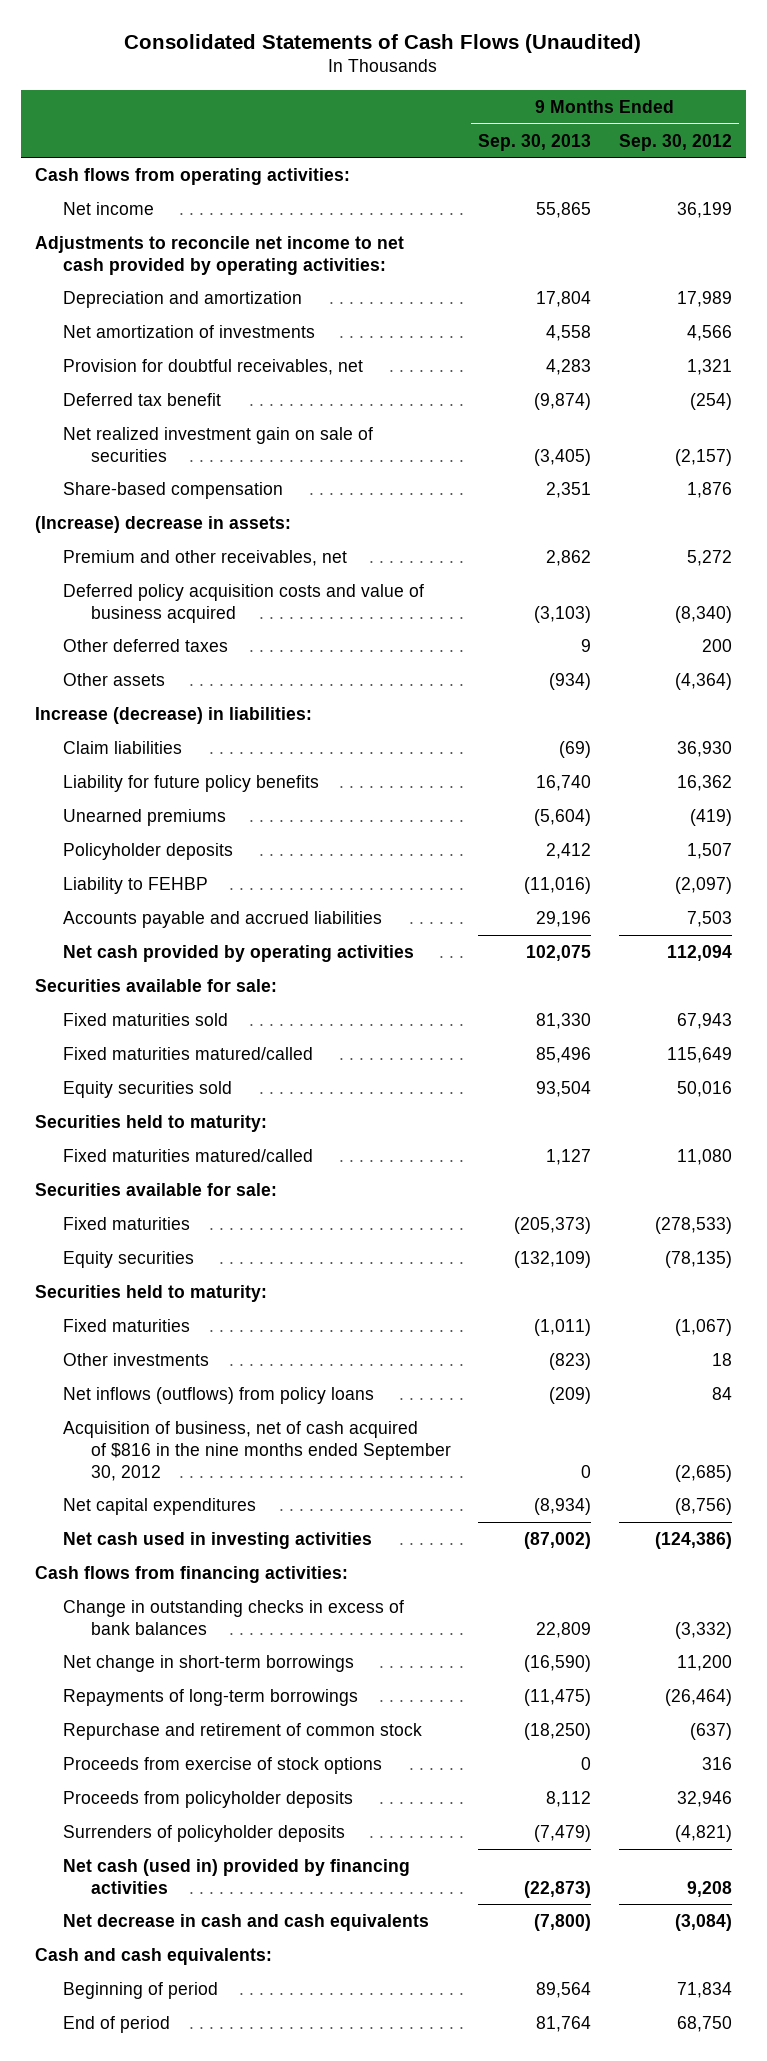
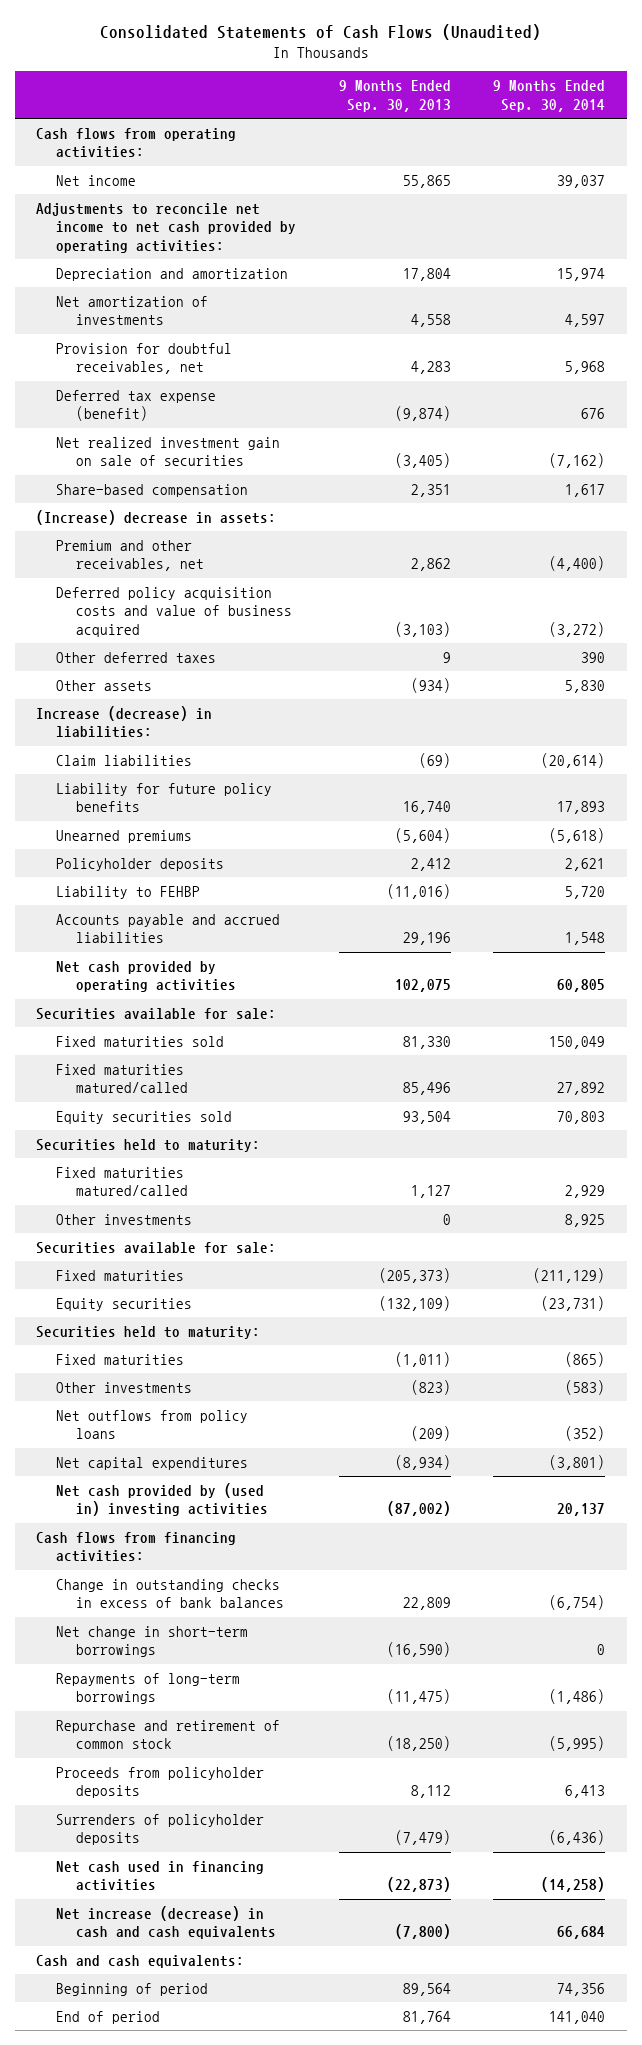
- | 9 Months Ended Sep. 30, 2013 | 9 Months Ended Sep. 30, 2012
+ | 9 Months Ended Sep. 30, 2013 | 9 Months Ended Sep. 30, 2014
- Deferred tax benefit | (9,874) | (254)
+ Deferred tax expense (benefit) | (9,874) | 676
+ Other investments | 0 | 8,925
- Net inflows (outflows) from policy loans | (209) | 84
- Acquisition of business, net of cash acquired of $816 in the nine months ended September 30, 2012 | 0 | (2,685)
+ Net outflows from policy loans | (209) | (352)
- Net cash used in investing activities | (87,002) | (124,386)
+ Net cash provided by (used in) investing activities | (87,002) | 20,137
- Proceeds from exercise of stock options | 0 | 316
- Net cash (used in) provided by financing activities | (22,873) | 9,208
- Net decrease in cash and cash equivalents | (7,800) | (3,084)
+ Net cash used in financing activities | (22,873) | (14,258)
+ Net increase (decrease) in cash and cash equivalents | (7,800) | 66,684

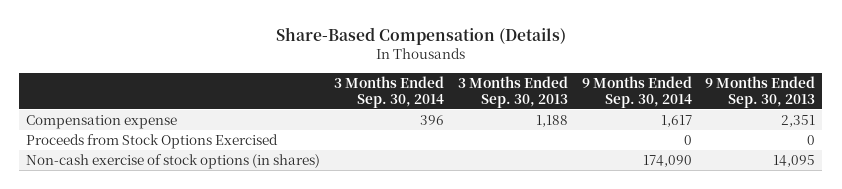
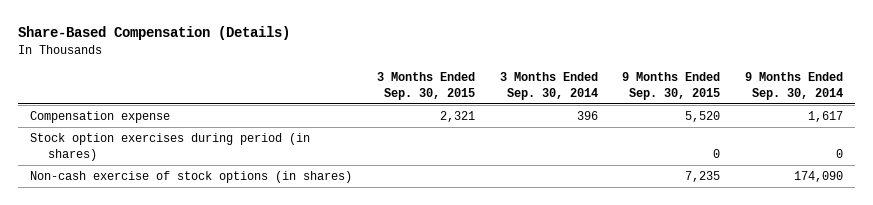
- | 3 Months Ended Sep. 30, 2014 | 3 Months Ended Sep. 30, 2013 | 9 Months Ended Sep. 30, 2014 | 9 Months Ended Sep. 30, 2013
+ | 3 Months Ended Sep. 30, 2015 | 3 Months Ended Sep. 30, 2014 | 9 Months Ended Sep. 30, 2015 | 9 Months Ended Sep. 30, 2014
- Proceeds from Stock Options Exercised | | | 0 | 0
+ Stock option exercises during period (in shares) | | | 0 | 0

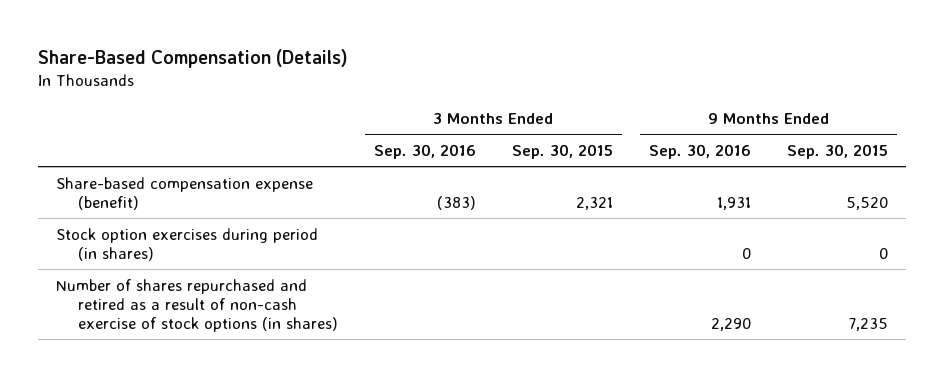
- | 3 Months Ended Sep. 30, 2015 | 3 Months Ended Sep. 30, 2014 | 9 Months Ended Sep. 30, 2015 | 9 Months Ended Sep. 30, 2014
+ | 3 Months Ended Sep. 30, 2016 | 3 Months Ended Sep. 30, 2015 | 9 Months Ended Sep. 30, 2016 | 9 Months Ended Sep. 30, 2015
- Compensation expense | 2,321 | 396 | 5,520 | 1,617
+ Share-based compensation expense (benefit) | (383) | 2,321 | 1,931 | 5,520
- Non-cash exercise of stock options (in shares) | | | 7,235 | 174,090
+ Number of shares repurchased and retired as a result of non-cash exercise of stock options (in shares) | | | 2,290 | 7,235

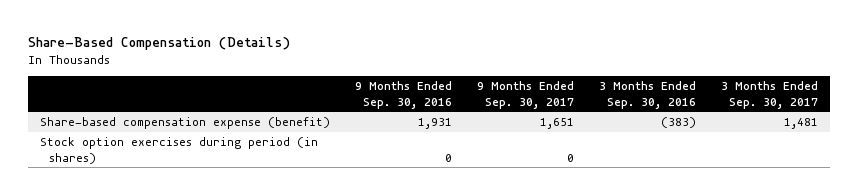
- | 3 Months Ended Sep. 30, 2016 | 3 Months Ended Sep. 30, 2015 | 9 Months Ended Sep. 30, 2016 | 9 Months Ended Sep. 30, 2015
+ | 9 Months Ended Sep. 30, 2016 | 9 Months Ended Sep. 30, 2017 | 3 Months Ended Sep. 30, 2016 | 3 Months Ended Sep. 30, 2017
- Number of shares repurchased and retired as a result of non-cash exercise of stock options (in shares) | | | 2,290 | 7,235

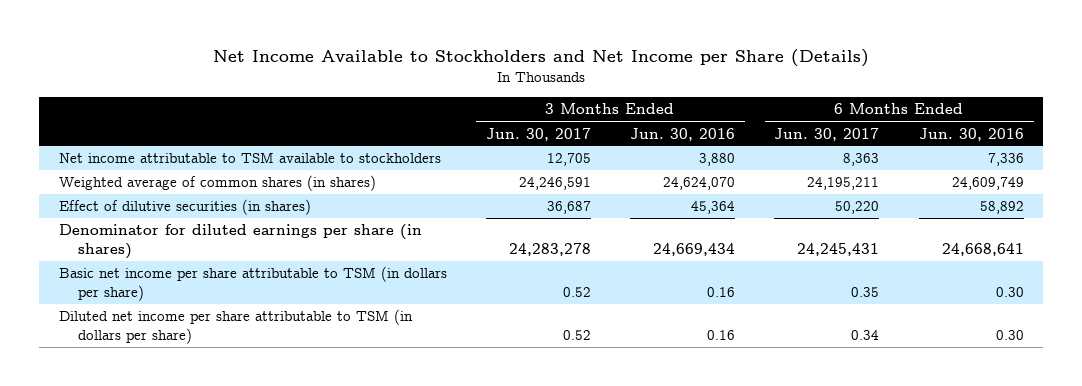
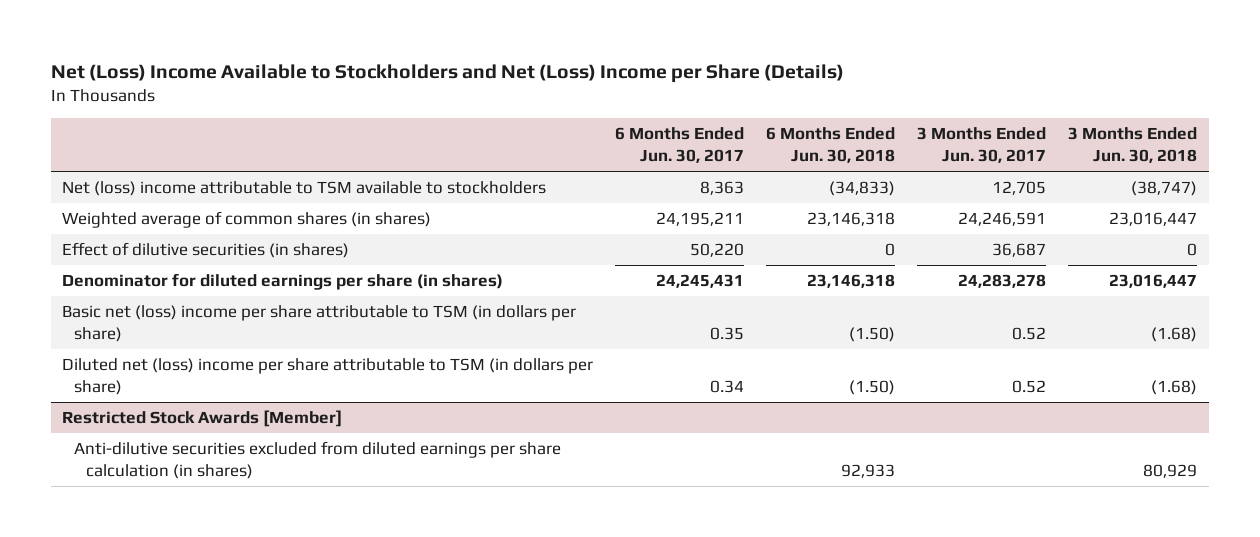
- Net Income Available to Stockholders and Net Income per Share (Details)
+ Net (Loss) Income Available to Stockholders and Net (Loss) Income per Share (Details)
- | 3 Months Ended Jun. 30, 2017 | 3 Months Ended Jun. 30, 2016 | 6 Months Ended Jun. 30, 2017 | 6 Months Ended Jun. 30, 2016
+ | 6 Months Ended Jun. 30, 2017 | 6 Months Ended Jun. 30, 2018 | 3 Months Ended Jun. 30, 2017 | 3 Months Ended Jun. 30, 2018
- Net income attributable to TSM available to stockholders | 12,705 | 3,880 | 8,363 | 7,336
+ Net (loss) income attributable to TSM available to stockholders | 8,363 | (34,833) | 12,705 | (38,747)
- Basic net income per share attributable to TSM (in dollars per share) | 0.52 | 0.16 | 0.35 | 0.30
- Diluted net income per share attributable to TSM (in dollars per share) | 0.52 | 0.16 | 0.34 | 0.30
+ Basic net (loss) income per share attributable to TSM (in dollars per share) | 0.35 | (1.50) | 0.52 | (1.68)
+ Diluted net (loss) income per share attributable to TSM (in dollars per share) | 0.34 | (1.50) | 0.52 | (1.68)
+ Restricted Stock Awards [Member]
+ Anti-dilutive securities excluded from diluted earnings per share calculation (in shares) | | 92,933 | | 80,929

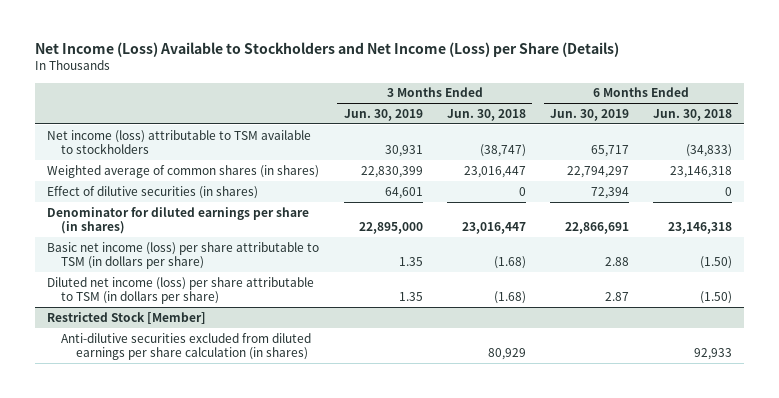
- Net (Loss) Income Available to Stockholders and Net (Loss) Income per Share (Details)
+ Net Income (Loss) Available to Stockholders and Net Income (Loss) per Share (Details)
- | 6 Months Ended Jun. 30, 2017 | 6 Months Ended Jun. 30, 2018 | 3 Months Ended Jun. 30, 2017 | 3 Months Ended Jun. 30, 2018
+ | 3 Months Ended Jun. 30, 2019 | 3 Months Ended Jun. 30, 2018 | 6 Months Ended Jun. 30, 2019 | 6 Months Ended Jun. 30, 2018
- Net (loss) income attributable to TSM available to stockholders | 8,363 | (34,833) | 12,705 | (38,747)
+ Net income (loss) attributable to TSM available to stockholders | 30,931 | (38,747) | 65,717 | (34,833)
- Basic net (loss) income per share attributable to TSM (in dollars per share) | 0.35 | (1.50) | 0.52 | (1.68)
- Diluted net (loss) income per share attributable to TSM (in dollars per share) | 0.34 | (1.50) | 0.52 | (1.68)
- Restricted Stock Awards [Member]
+ Basic net income (loss) per share attributable to TSM (in dollars per share) | 1.35 | (1.68) | 2.88 | (1.50)
+ Diluted net income (loss) per share attributable to TSM (in dollars per share) | 1.35 | (1.68) | 2.87 | (1.50)
+ Restricted Stock [Member]

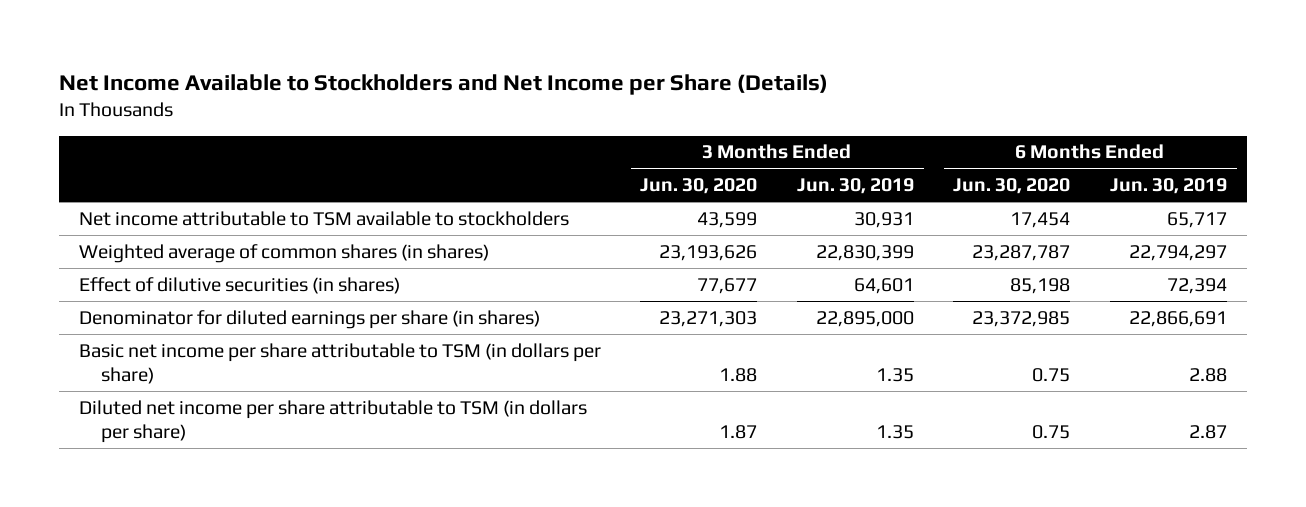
- Net Income (Loss) Available to Stockholders and Net Income (Loss) per Share (Details)
+ Net Income Available to Stockholders and Net Income per Share (Details)
- | 3 Months Ended Jun. 30, 2019 | 3 Months Ended Jun. 30, 2018 | 6 Months Ended Jun. 30, 2019 | 6 Months Ended Jun. 30, 2018
+ | 3 Months Ended Jun. 30, 2020 | 3 Months Ended Jun. 30, 2019 | 6 Months Ended Jun. 30, 2020 | 6 Months Ended Jun. 30, 2019
- Net income (loss) attributable to TSM available to stockholders | 30,931 | (38,747) | 65,717 | (34,833)
+ Net income attributable to TSM available to stockholders | 43,599 | 30,931 | 17,454 | 65,717
- Basic net income (loss) per share attributable to TSM (in dollars per share) | 1.35 | (1.68) | 2.88 | (1.50)
- Diluted net income (loss) per share attributable to TSM (in dollars per share) | 1.35 | (1.68) | 2.87 | (1.50)
- Restricted Stock [Member]
- Anti-dilutive securities excluded from diluted earnings per share calculation (in shares) | | 80,929 | | 92,933
+ Basic net income per share attributable to TSM (in dollars per share) | 1.88 | 1.35 | 0.75 | 2.88
+ Diluted net income per share attributable to TSM (in dollars per share) | 1.87 | 1.35 | 0.75 | 2.87

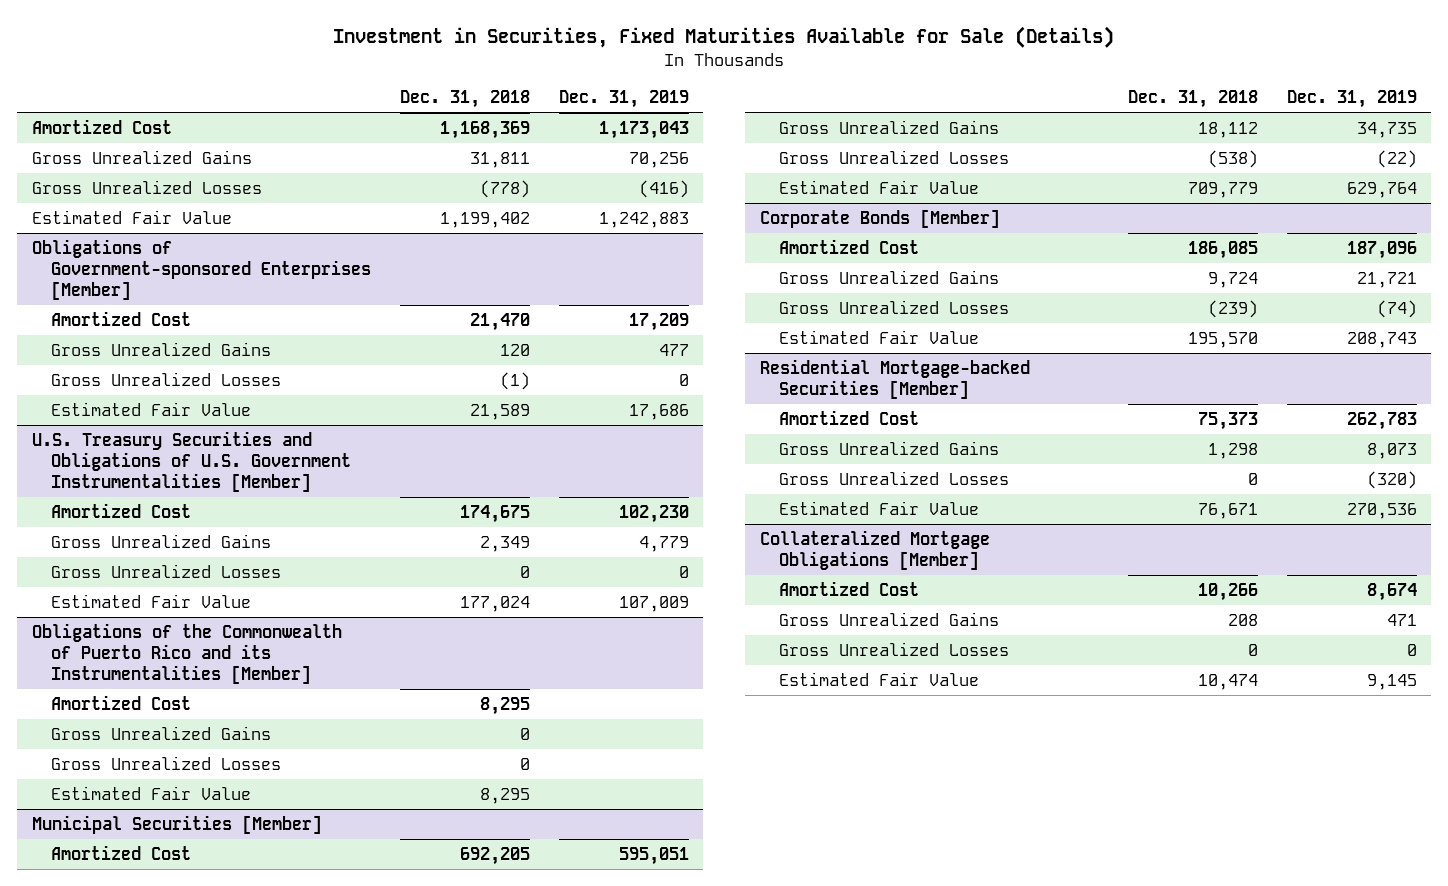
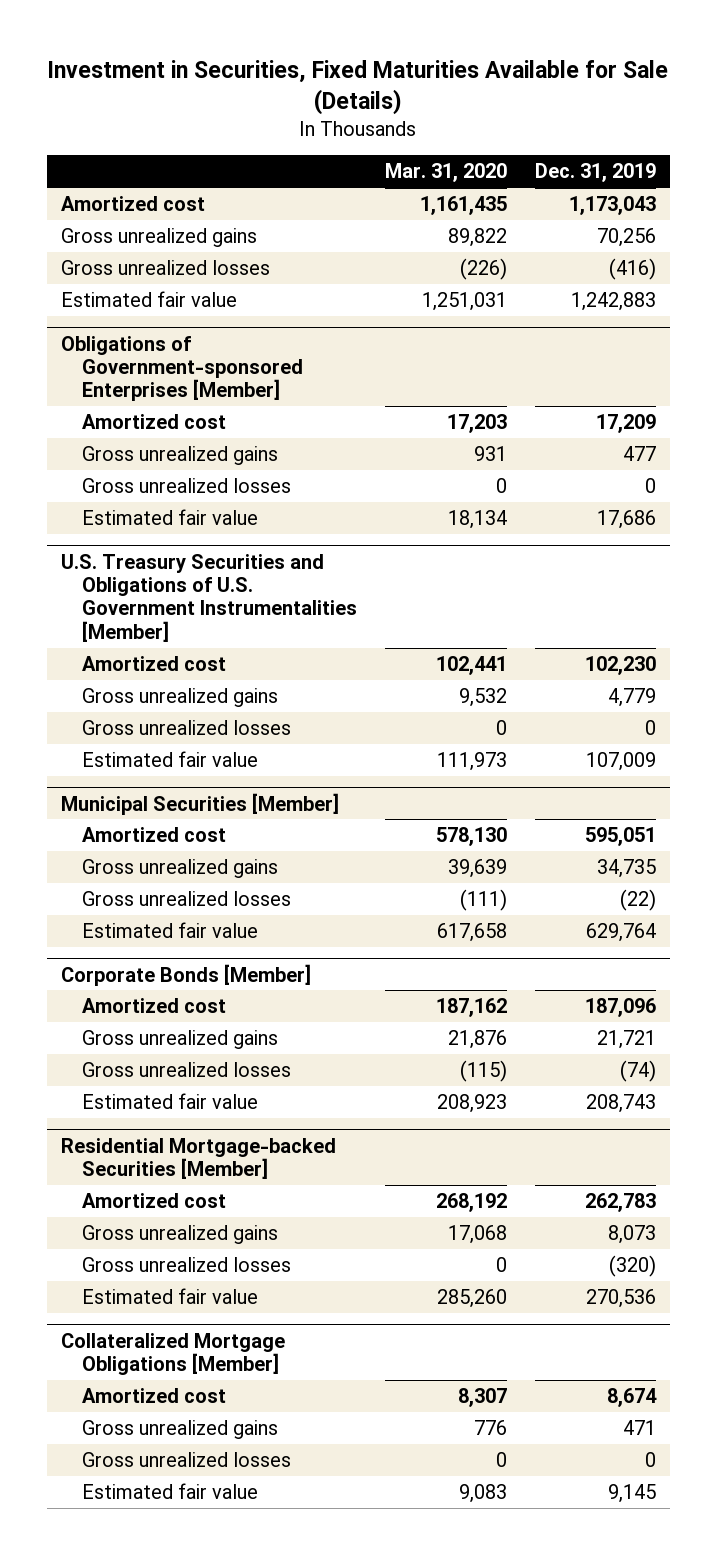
- | Dec. 31, 2018 | Dec. 31, 2019
+ | Mar. 31, 2020 | Dec. 31, 2019
- Amortized Cost | 1,168,369 | 1,173,043
- Gross Unrealized Gains | 31,811 | 70,256
- Gross Unrealized Losses | (778) | (416)
- Estimated Fair Value | 1,199,402 | 1,242,883
+ Amortized cost | 1,161,435 | 1,173,043
+ Gross unrealized gains | 89,822 | 70,256
+ Gross unrealized losses | (226) | (416)
+ Estimated fair value | 1,251,031 | 1,242,883
@ Obligations of Government-sponsored Enterprises [Member]
- Amortized Cost | 21,470 | 17,209
- Gross Unrealized Gains | 120 | 477
- Gross Unrealized Losses | (1) | 0
- Estimated Fair Value | 21,589 | 17,686
+ Amortized cost | 17,203 | 17,209
+ Gross unrealized gains | 931 | 477
+ Gross unrealized losses | 0 | 0
+ Estimated fair value | 18,134 | 17,686
@ U.S. Treasury Securities and Obligations of U.S. Government Instrumentalities [Member]
- Amortized Cost | 174,675 | 102,230
- Gross Unrealized Gains | 2,349 | 4,779
- Gross Unrealized Losses | 0 | 0
- Estimated Fair Value | 177,024 | 107,009
- Obligations of the Commonwealth of Puerto Rico and its Instrumentalities [Member]
- Amortized Cost | 8,295 |
- Gross Unrealized Gains | 0 |
- Gross Unrealized Losses | 0 |
- Estimated Fair Value | 8,295 |
@ U.S. Treasury Securities and Obligations of U.S. Government Instrumentalities [Member]
+ Amortized cost | 102,441 | 102,230
+ Gross unrealized gains | 9,532 | 4,779
+ Gross unrealized losses | 0 | 0
+ Estimated fair value | 111,973 | 107,009
@ Municipal Securities [Member]
- Amortized Cost | 692,205 | 595,051
- Gross Unrealized Gains | 18,112 | 34,735
- Gross Unrealized Losses | (538) | (22)
- Estimated Fair Value | 709,779 | 629,764
+ Amortized cost | 578,130 | 595,051
+ Gross unrealized gains | 39,639 | 34,735
+ Gross unrealized losses | (111) | (22)
+ Estimated fair value | 617,658 | 629,764
@ Corporate Bonds [Member]
- Amortized Cost | 186,085 | 187,096
- Gross Unrealized Gains | 9,724 | 21,721
- Gross Unrealized Losses | (239) | (74)
- Estimated Fair Value | 195,570 | 208,743
+ Amortized cost | 187,162 | 187,096
+ Gross unrealized gains | 21,876 | 21,721
+ Gross unrealized losses | (115) | (74)
+ Estimated fair value | 208,923 | 208,743
@ Residential Mortgage-backed Securities [Member]
- Amortized Cost | 75,373 | 262,783
- Gross Unrealized Gains | 1,298 | 8,073
- Gross Unrealized Losses | 0 | (320)
- Estimated Fair Value | 76,671 | 270,536
+ Amortized cost | 268,192 | 262,783
+ Gross unrealized gains | 17,068 | 8,073
+ Gross unrealized losses | 0 | (320)
+ Estimated fair value | 285,260 | 270,536
@ Collateralized Mortgage Obligations [Member]
- Amortized Cost | 10,266 | 8,674
- Gross Unrealized Gains | 208 | 471
- Gross Unrealized Losses | 0 | 0
- Estimated Fair Value | 10,474 | 9,145
+ Amortized cost | 8,307 | 8,674
+ Gross unrealized gains | 776 | 471
+ Gross unrealized losses | 0 | 0
+ Estimated fair value | 9,083 | 9,145

